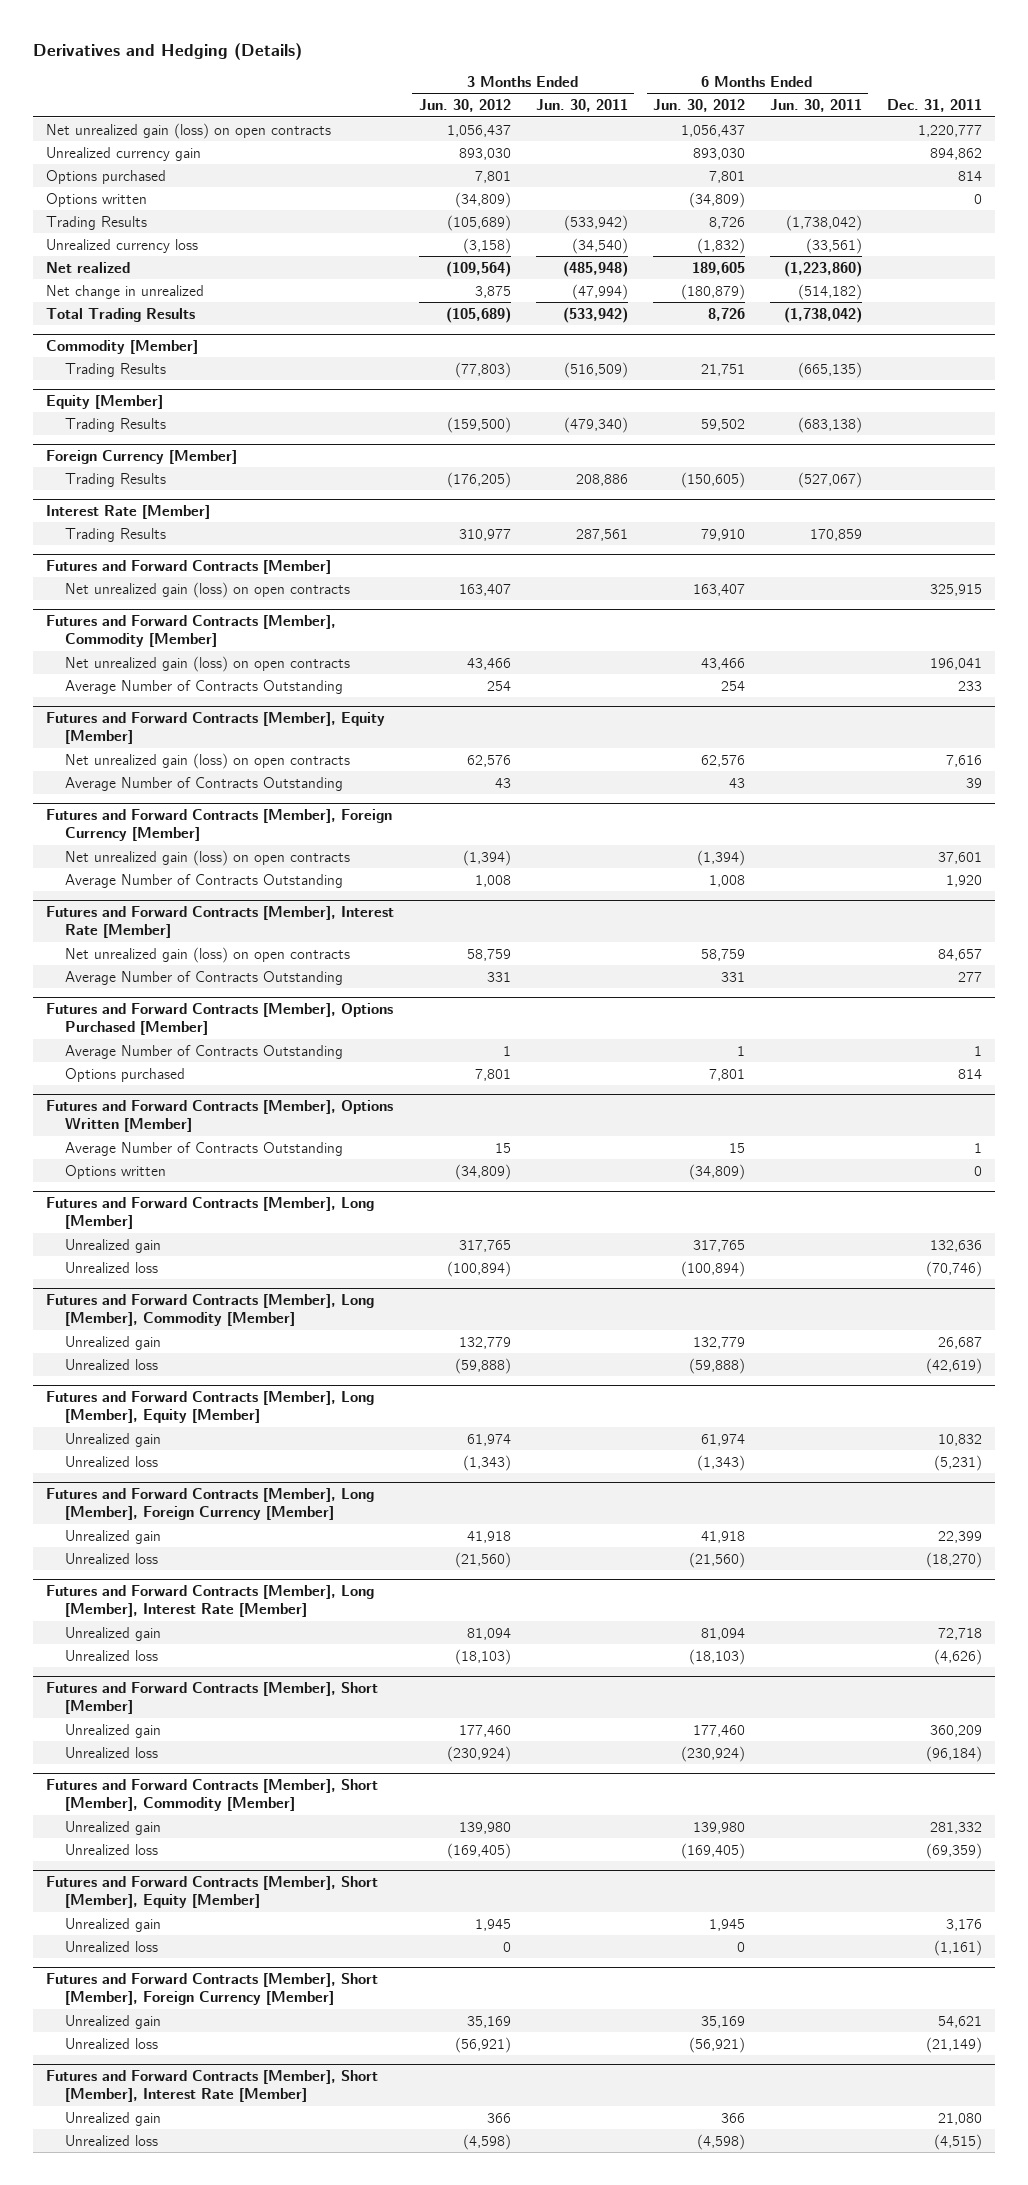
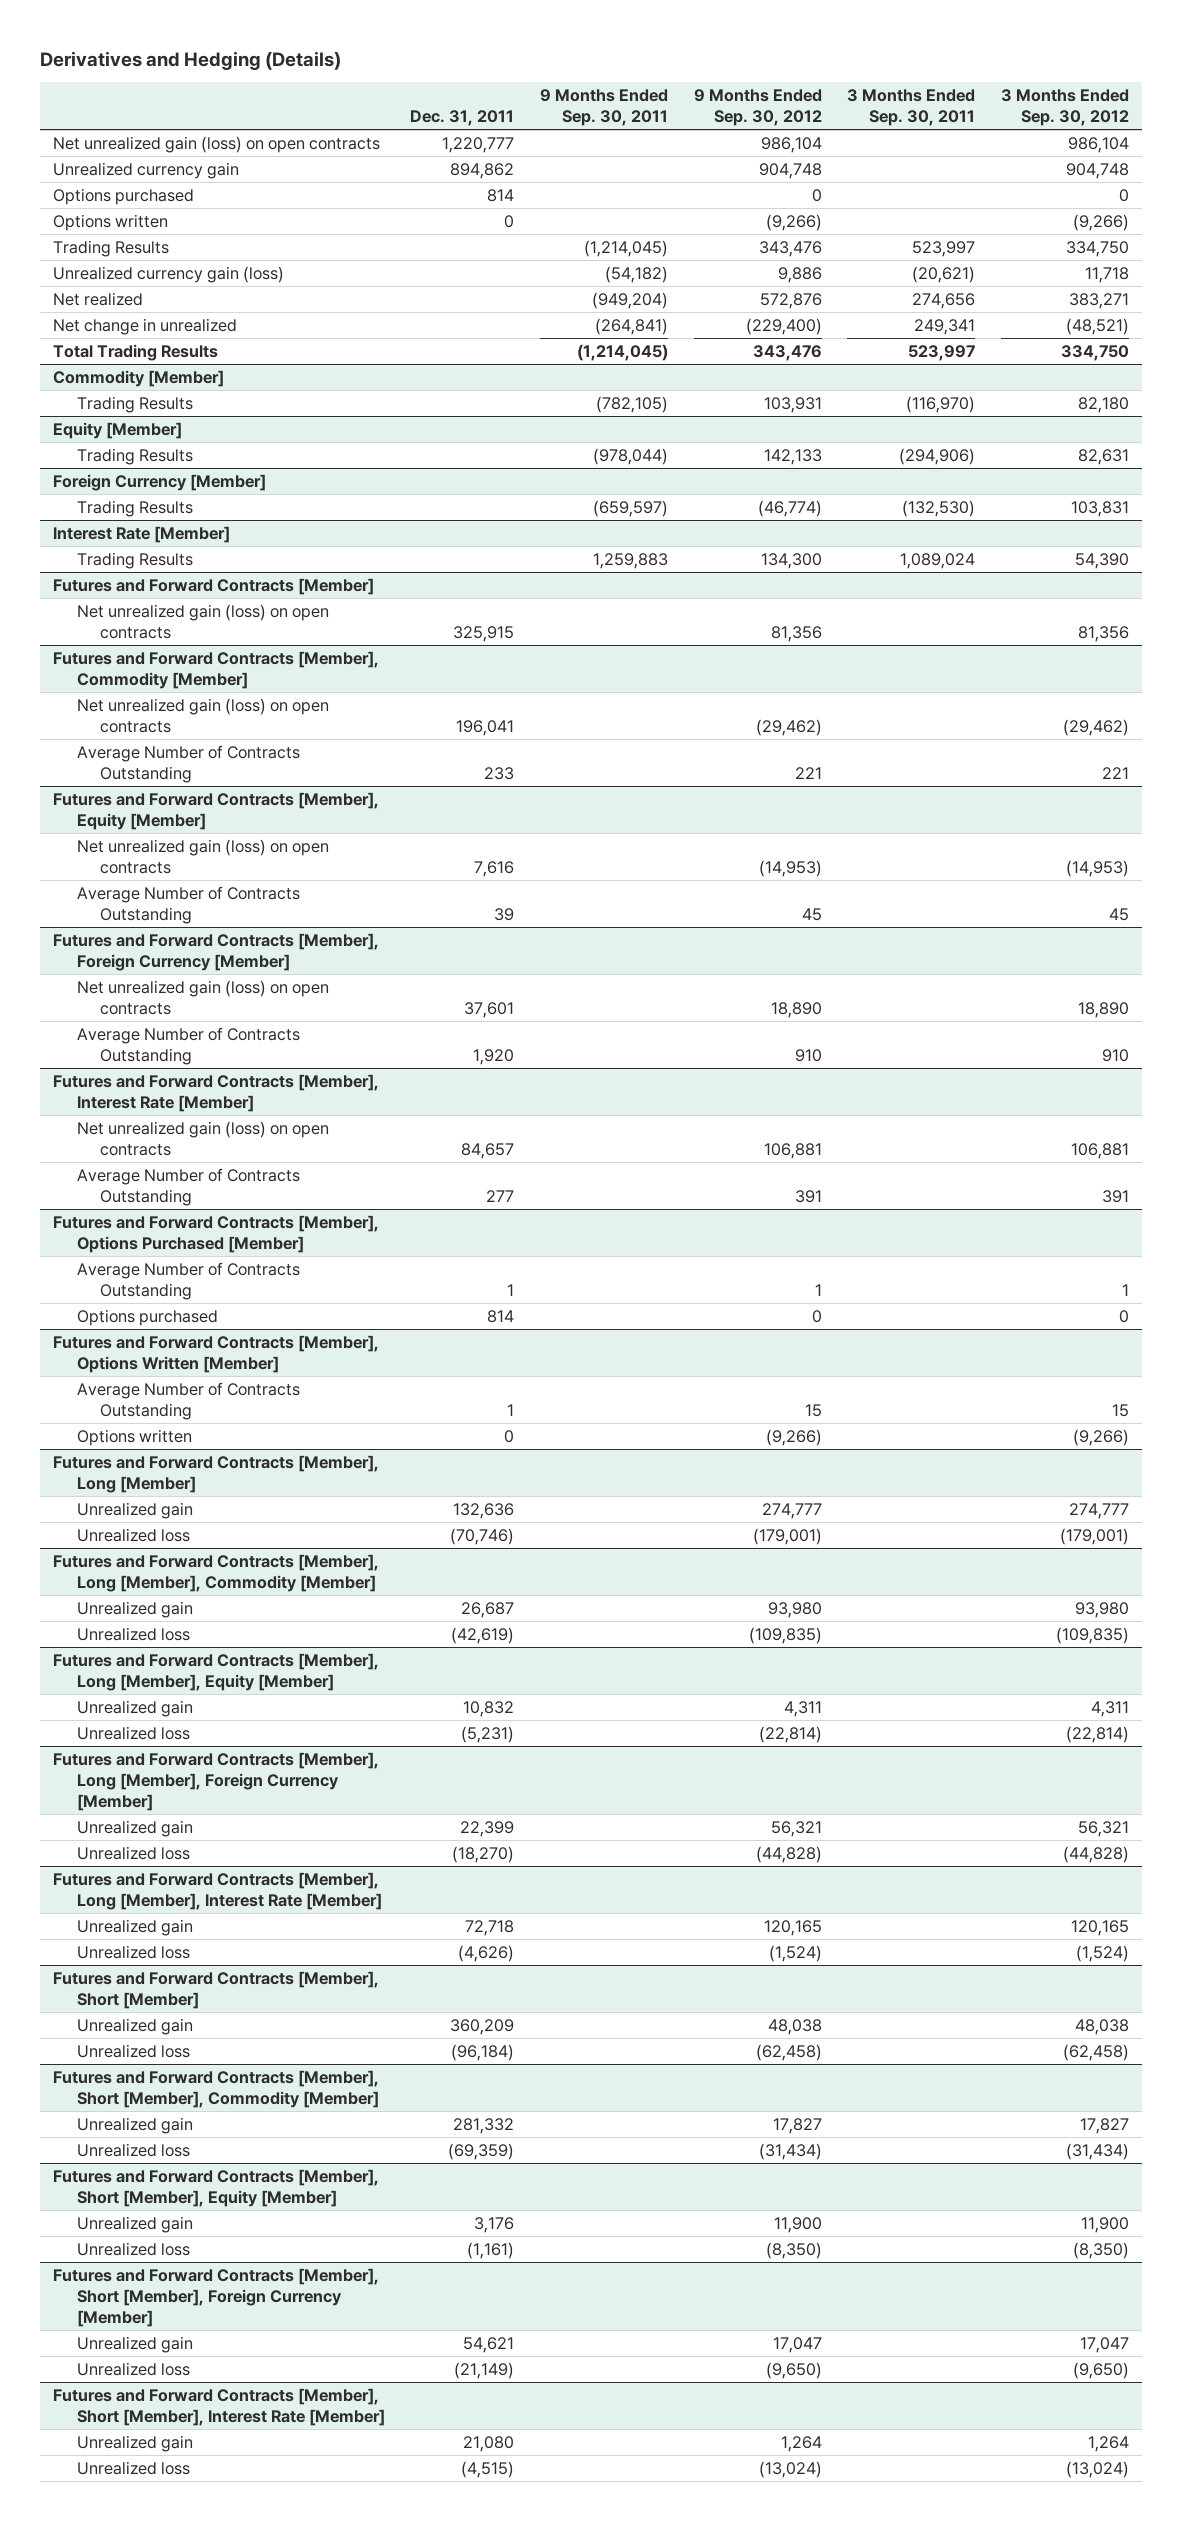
- | 3 Months Ended Jun. 30, 2012 | 3 Months Ended Jun. 30, 2011 | 6 Months Ended Jun. 30, 2012 | 6 Months Ended Jun. 30, 2011 | Dec. 31, 2011
+ | Dec. 31, 2011 | 9 Months Ended Sep. 30, 2011 | 9 Months Ended Sep. 30, 2012 | 3 Months Ended Sep. 30, 2011 | 3 Months Ended Sep. 30, 2012
- Unrealized currency loss | (3,158) | (34,540) | (1,832) | (33,561) |
+ Unrealized currency gain (loss) | | (54,182) | 9,886 | (20,621) | 11,718

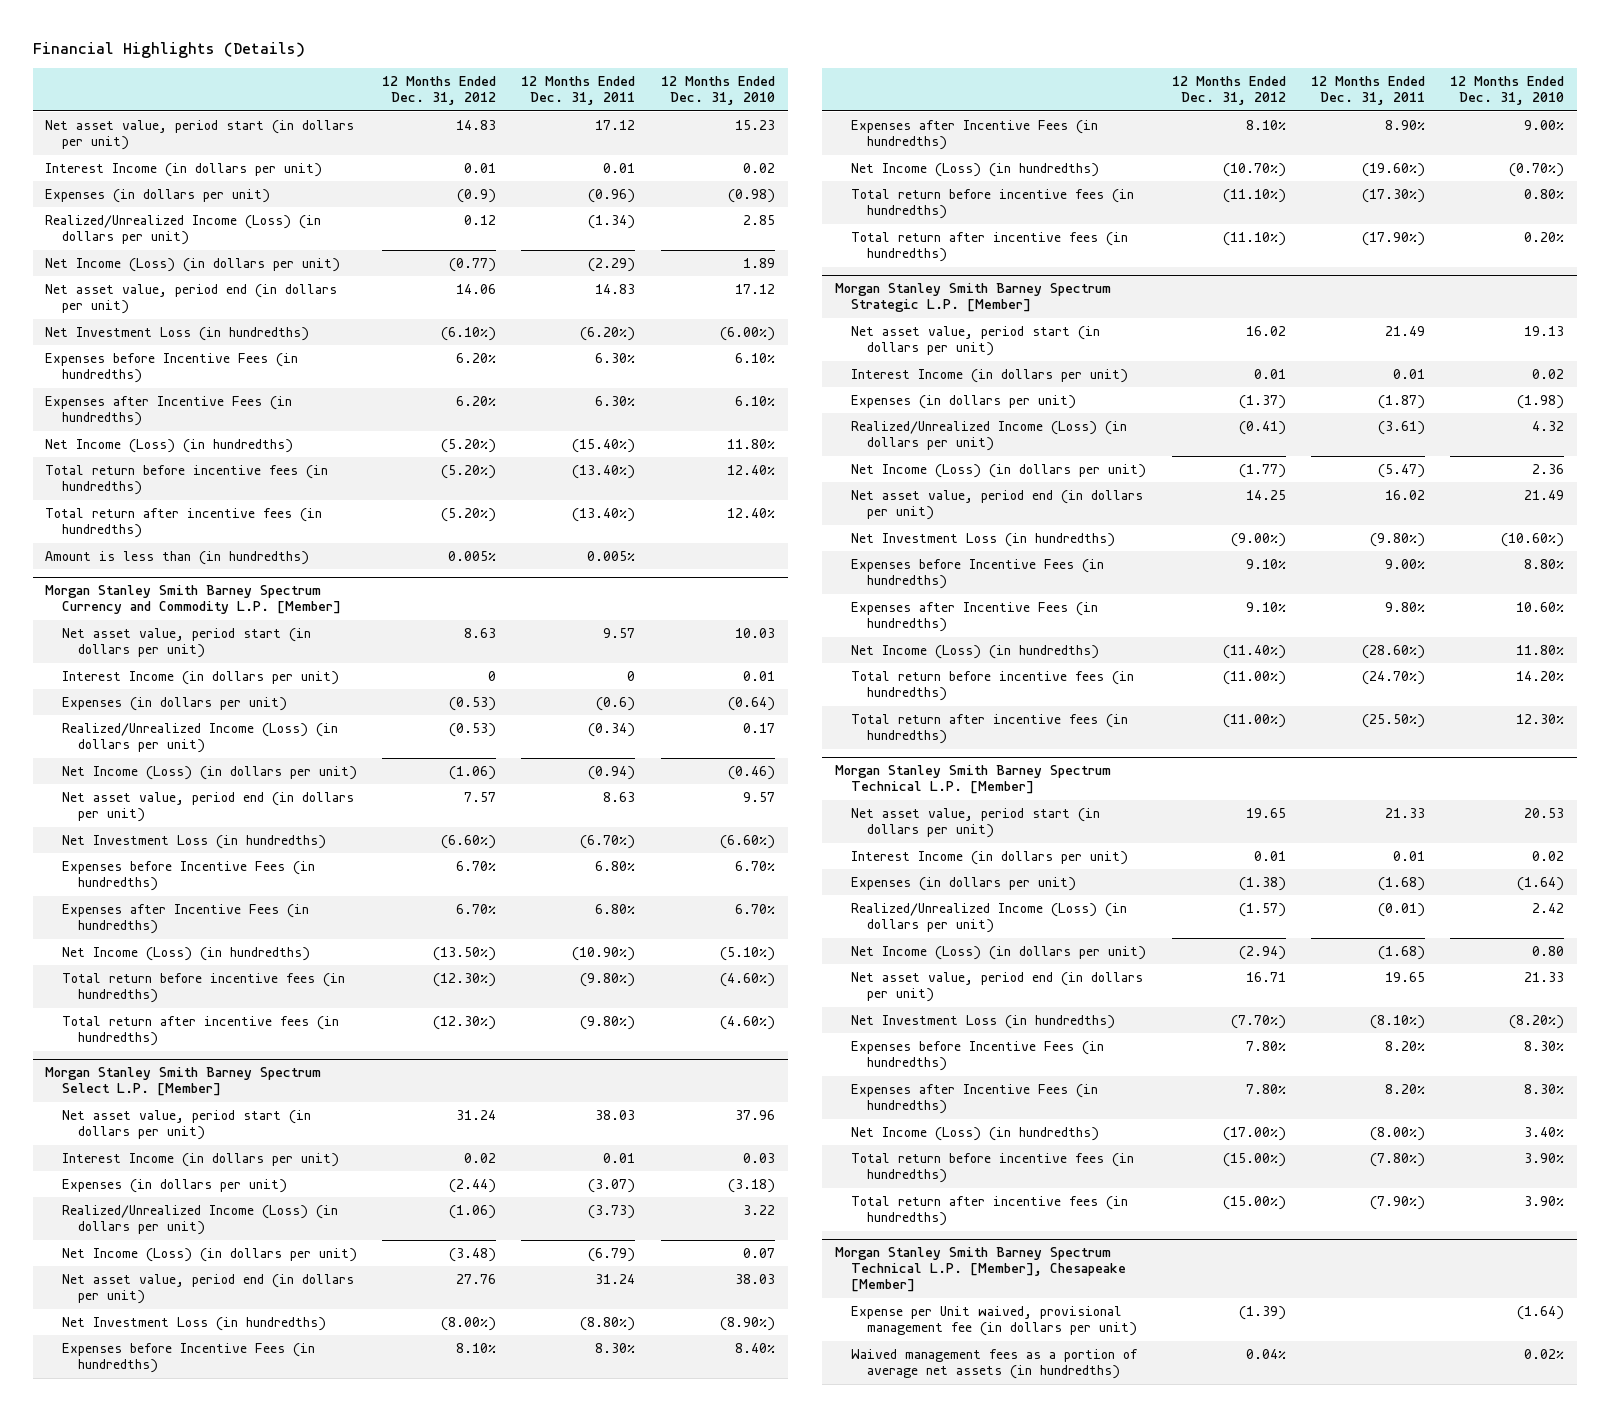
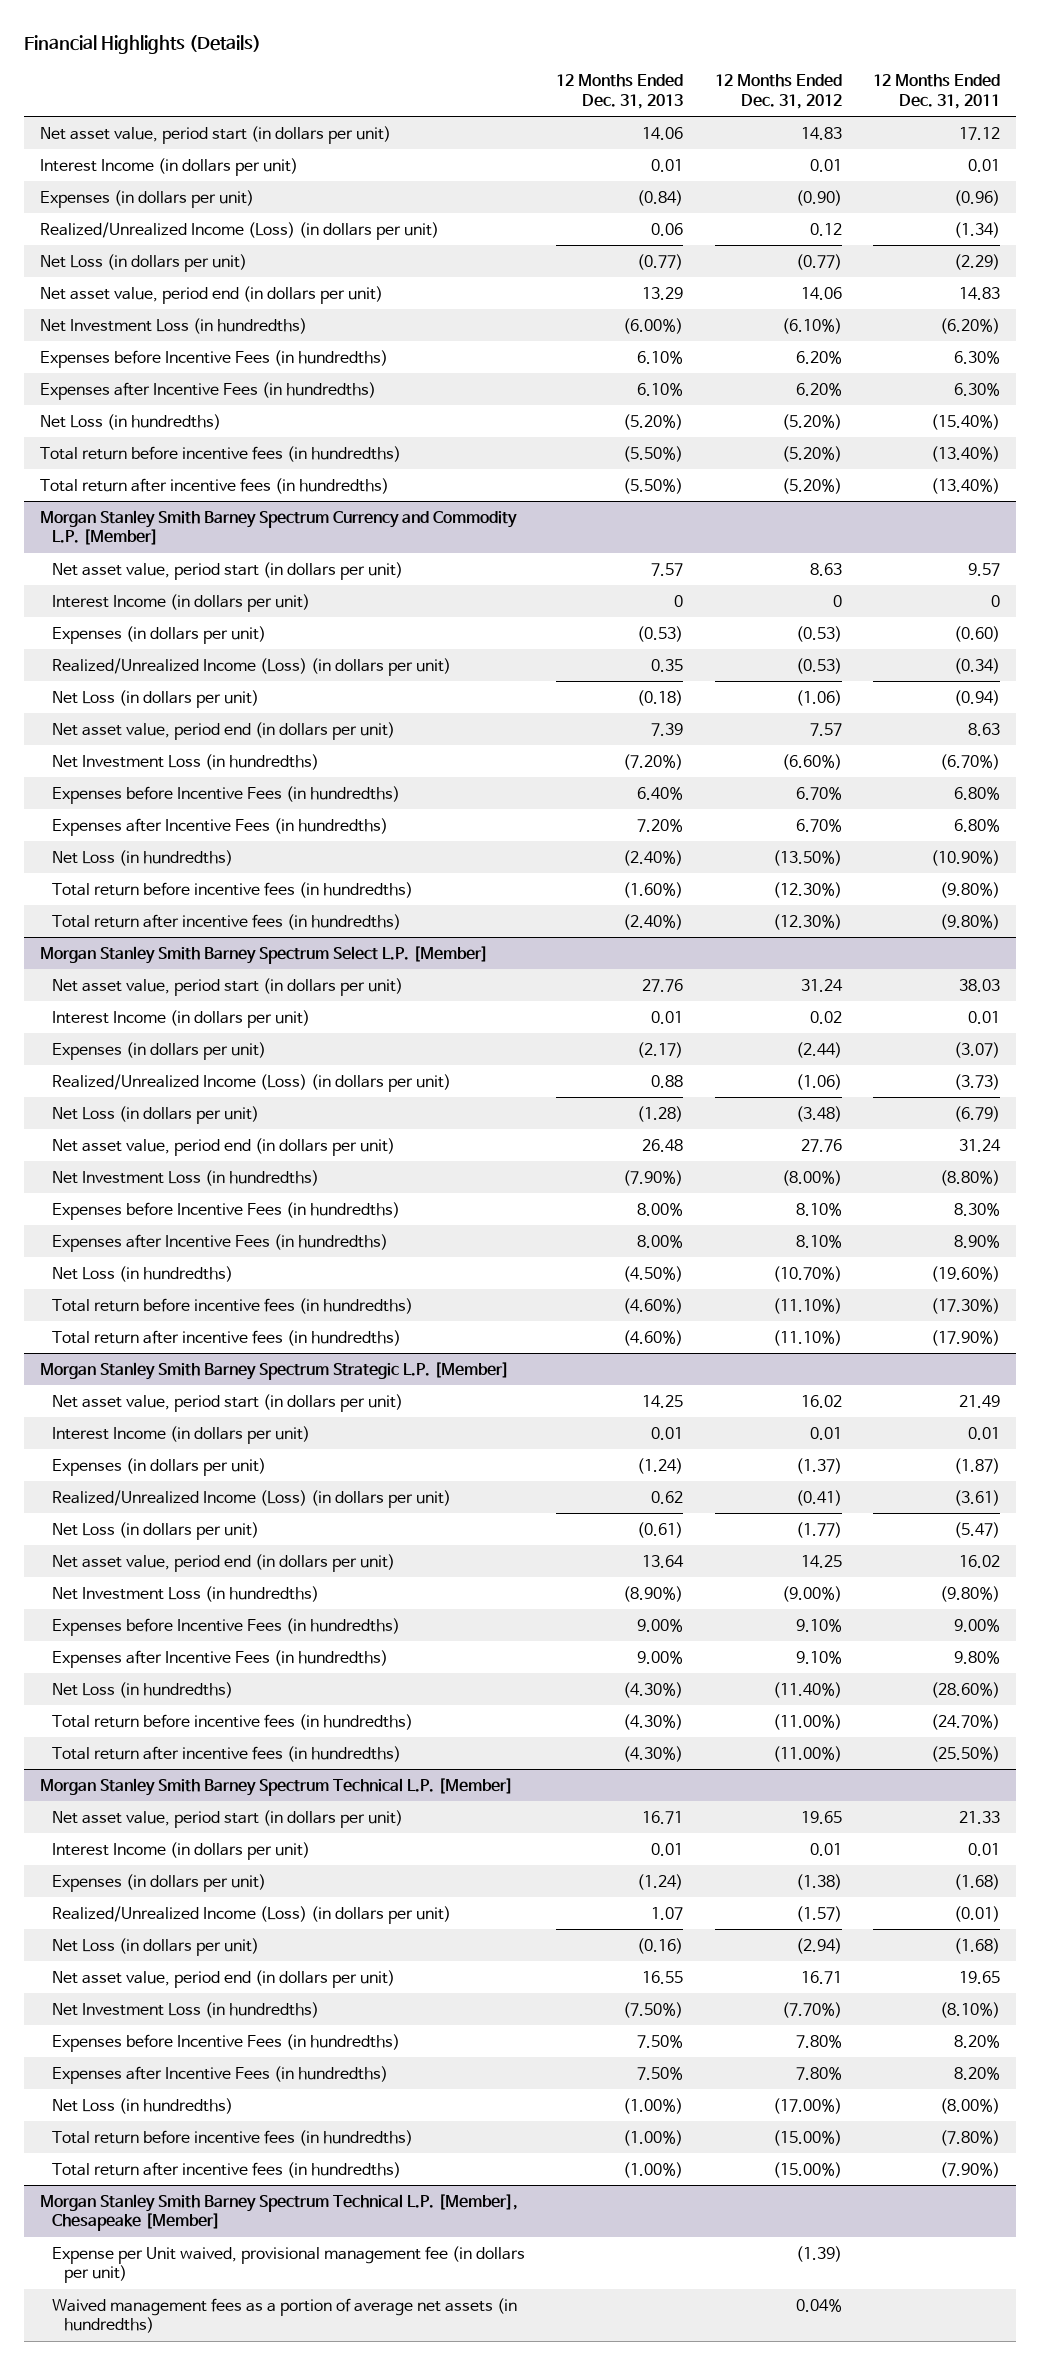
- | 12 Months Ended Dec. 31, 2012 | 12 Months Ended Dec. 31, 2011 | 12 Months Ended Dec. 31, 2010
+ | 12 Months Ended Dec. 31, 2013 | 12 Months Ended Dec. 31, 2012 | 12 Months Ended Dec. 31, 2011
- Expenses (in dollars per unit) | (0.9) | (0.96) | (0.98)
+ Expenses (in dollars per unit) | (0.84) | (0.90) | (0.96)
- Net Income (Loss) (in dollars per unit) | (0.77) | (2.29) | 1.89
+ Net Loss (in dollars per unit) | (0.77) | (0.77) | (2.29)
- Net Income (Loss) (in hundredths) | (5.20%) | (15.40%) | 11.80%
+ Net Loss (in hundredths) | (5.20%) | (5.20%) | (15.40%)
- Amount is less than (in hundredths) | 0.005% | 0.005% |
@ Morgan Stanley Smith Barney Spectrum Currency and Commodity L.P. [Member]
- Expenses (in dollars per unit) | (0.53) | (0.6) | (0.64)
+ Expenses (in dollars per unit) | (0.53) | (0.53) | (0.60)
- Net Income (Loss) (in dollars per unit) | (1.06) | (0.94) | (0.46)
+ Net Loss (in dollars per unit) | (0.18) | (1.06) | (0.94)
- Net Income (Loss) (in hundredths) | (13.50%) | (10.90%) | (5.10%)
+ Net Loss (in hundredths) | (2.40%) | (13.50%) | (10.90%)
@ Morgan Stanley Smith Barney Spectrum Select L.P. [Member]
- Net Income (Loss) (in dollars per unit) | (3.48) | (6.79) | 0.07
+ Net Loss (in dollars per unit) | (1.28) | (3.48) | (6.79)
- Net Income (Loss) (in hundredths) | (10.70%) | (19.60%) | (0.70%)
+ Net Loss (in hundredths) | (4.50%) | (10.70%) | (19.60%)
@ Morgan Stanley Smith Barney Spectrum Strategic L.P. [Member]
- Net Income (Loss) (in dollars per unit) | (1.77) | (5.47) | 2.36
+ Net Loss (in dollars per unit) | (0.61) | (1.77) | (5.47)
- Net Income (Loss) (in hundredths) | (11.40%) | (28.60%) | 11.80%
+ Net Loss (in hundredths) | (4.30%) | (11.40%) | (28.60%)
@ Morgan Stanley Smith Barney Spectrum Technical L.P. [Member]
- Net Income (Loss) (in dollars per unit) | (2.94) | (1.68) | 0.80
+ Net Loss (in dollars per unit) | (0.16) | (2.94) | (1.68)
- Net Income (Loss) (in hundredths) | (17.00%) | (8.00%) | 3.40%
+ Net Loss (in hundredths) | (1.00%) | (17.00%) | (8.00%)

